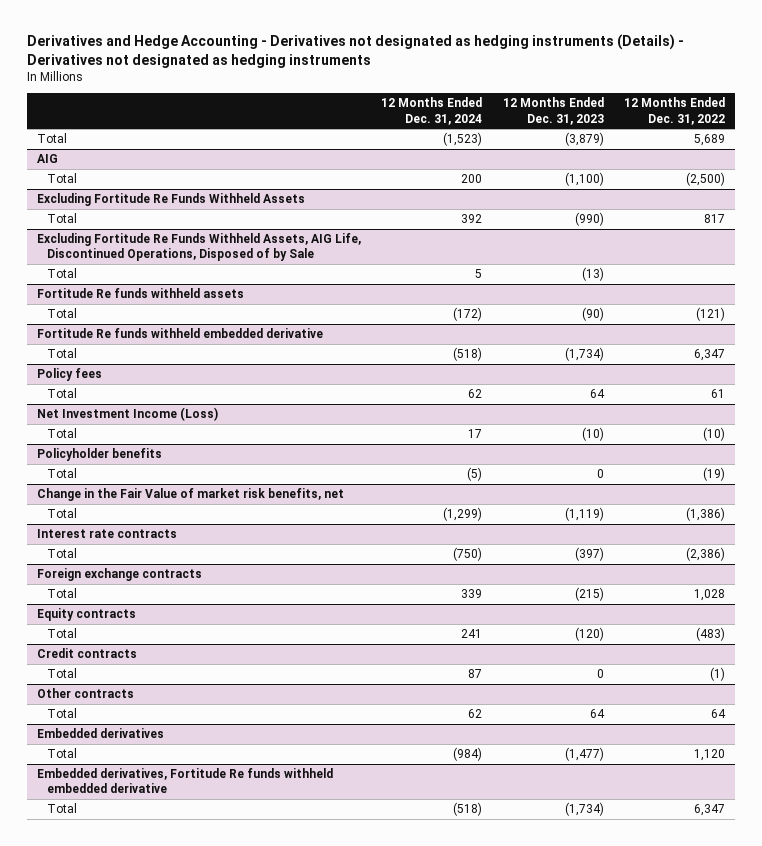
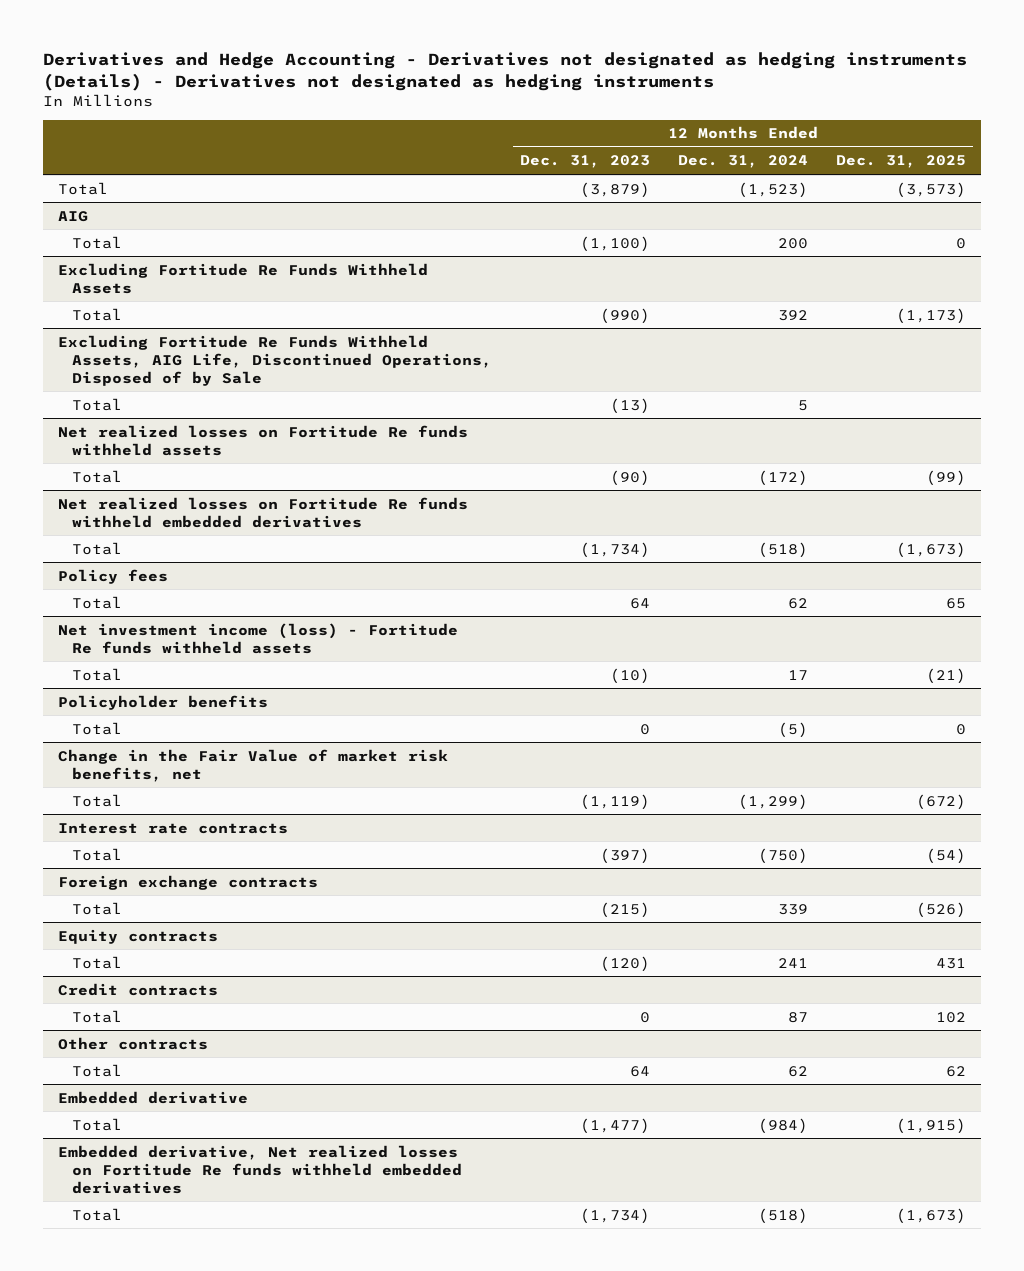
- | 12 Months Ended Dec. 31, 2024 | 12 Months Ended Dec. 31, 2023 | 12 Months Ended Dec. 31, 2022
+ | 12 Months Ended Dec. 31, 2023 | 12 Months Ended Dec. 31, 2024 | 12 Months Ended Dec. 31, 2025
- Fortitude Re funds withheld assets
+ Net realized losses on Fortitude Re funds withheld assets
- Fortitude Re funds withheld embedded derivative
+ Net realized losses on Fortitude Re funds withheld embedded derivatives
- Net Investment Income (Loss)
+ Net investment income (loss) - Fortitude Re funds withheld assets
- Embedded derivatives
+ Embedded derivative
- Embedded derivatives, Fortitude Re funds withheld embedded derivative
+ Embedded derivative, Net realized losses on Fortitude Re funds withheld embedded derivatives

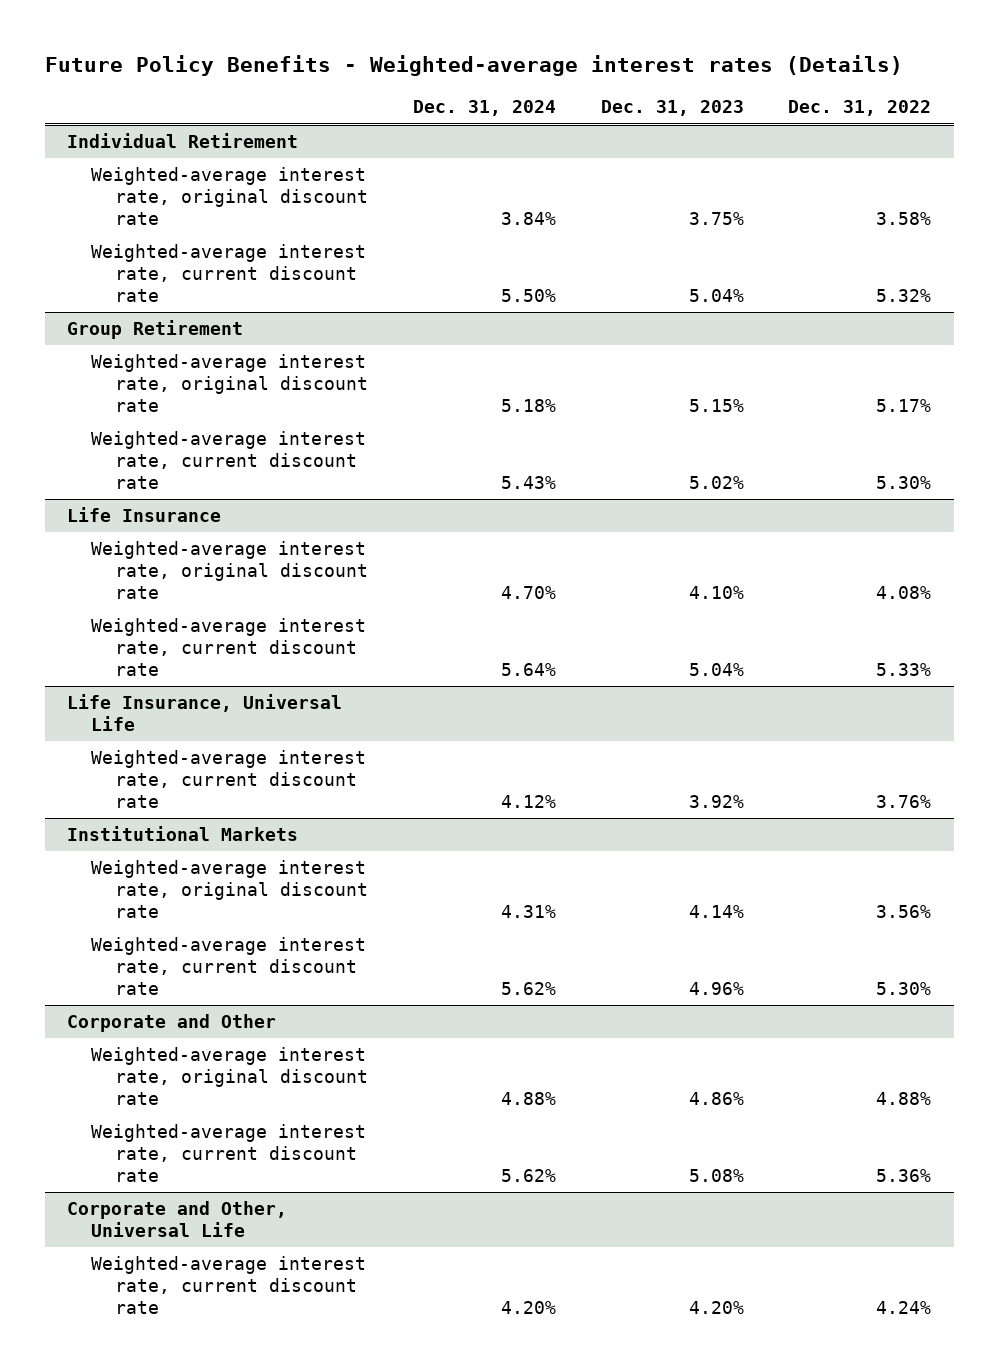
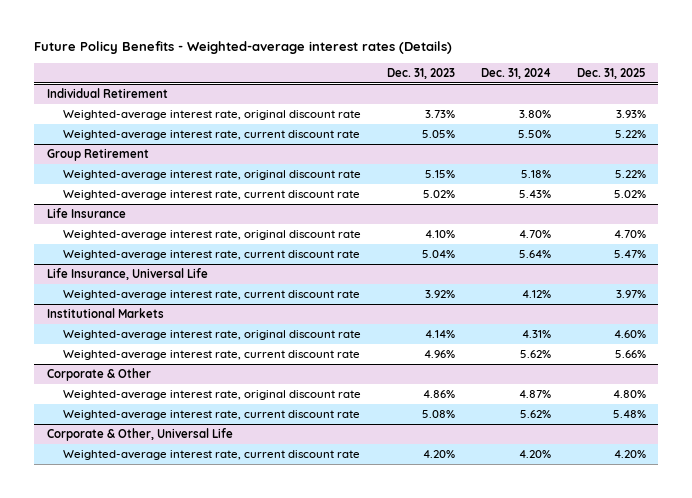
- | Dec. 31, 2024 | Dec. 31, 2023 | Dec. 31, 2022
+ | Dec. 31, 2023 | Dec. 31, 2024 | Dec. 31, 2025
@ Individual Retirement
- Weighted-average interest rate, original discount rate | 3.84% | 3.75% | 3.58%
- Weighted-average interest rate, current discount rate | 5.50% | 5.04% | 5.32%
+ Weighted-average interest rate, original discount rate | 3.73% | 3.80% | 3.93%
+ Weighted-average interest rate, current discount rate | 5.05% | 5.50% | 5.22%
- Corporate and Other
- Weighted-average interest rate, original discount rate | 4.88% | 4.86% | 4.88%
+ Corporate & Other
+ Weighted-average interest rate, original discount rate | 4.86% | 4.87% | 4.80%
- Corporate and Other, Universal Life
+ Corporate & Other, Universal Life

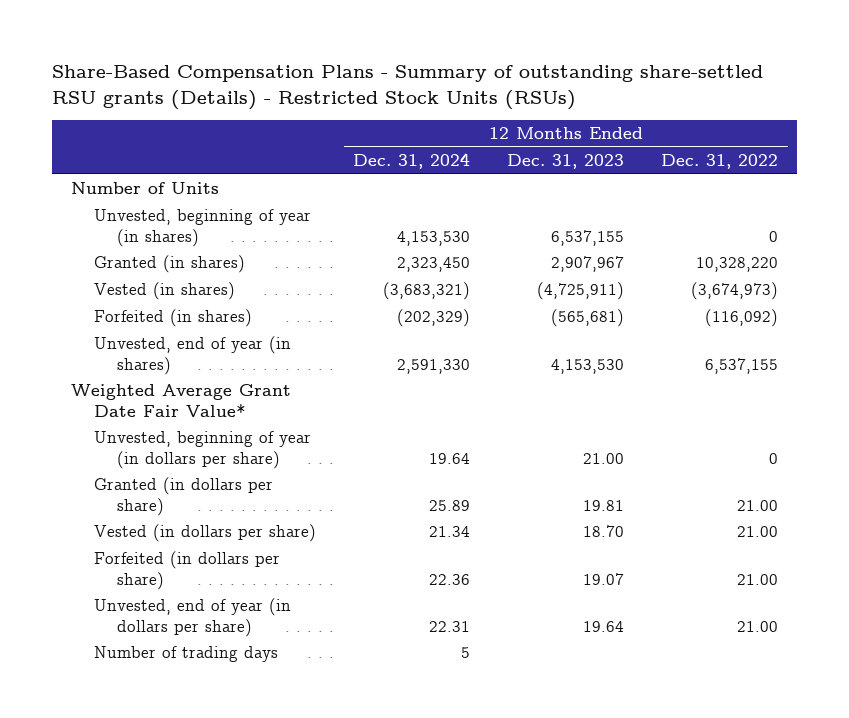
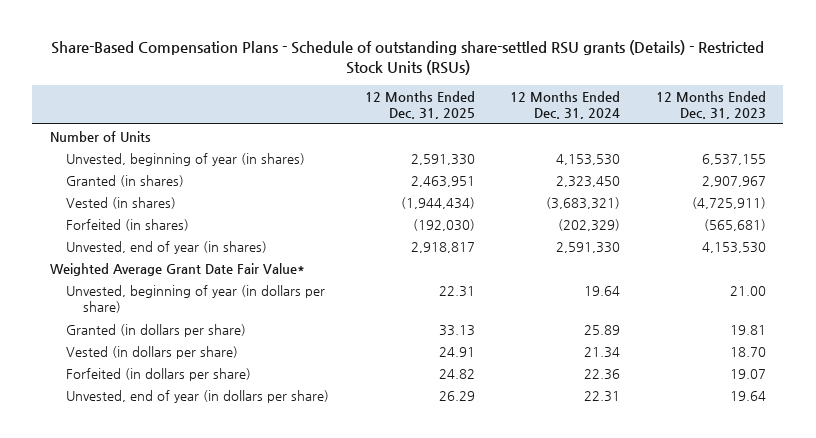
- Share-Based Compensation Plans - Summary of outstanding share-settled RSU grants (Details) - Restricted Stock Units (RSUs)
+ Share-Based Compensation Plans - Schedule of outstanding share-settled RSU grants (Details) - Restricted Stock Units (RSUs)
- | 12 Months Ended Dec. 31, 2024 | 12 Months Ended Dec. 31, 2023 | 12 Months Ended Dec. 31, 2022
+ | 12 Months Ended Dec. 31, 2025 | 12 Months Ended Dec. 31, 2024 | 12 Months Ended Dec. 31, 2023
- Number of trading days | 5 | |

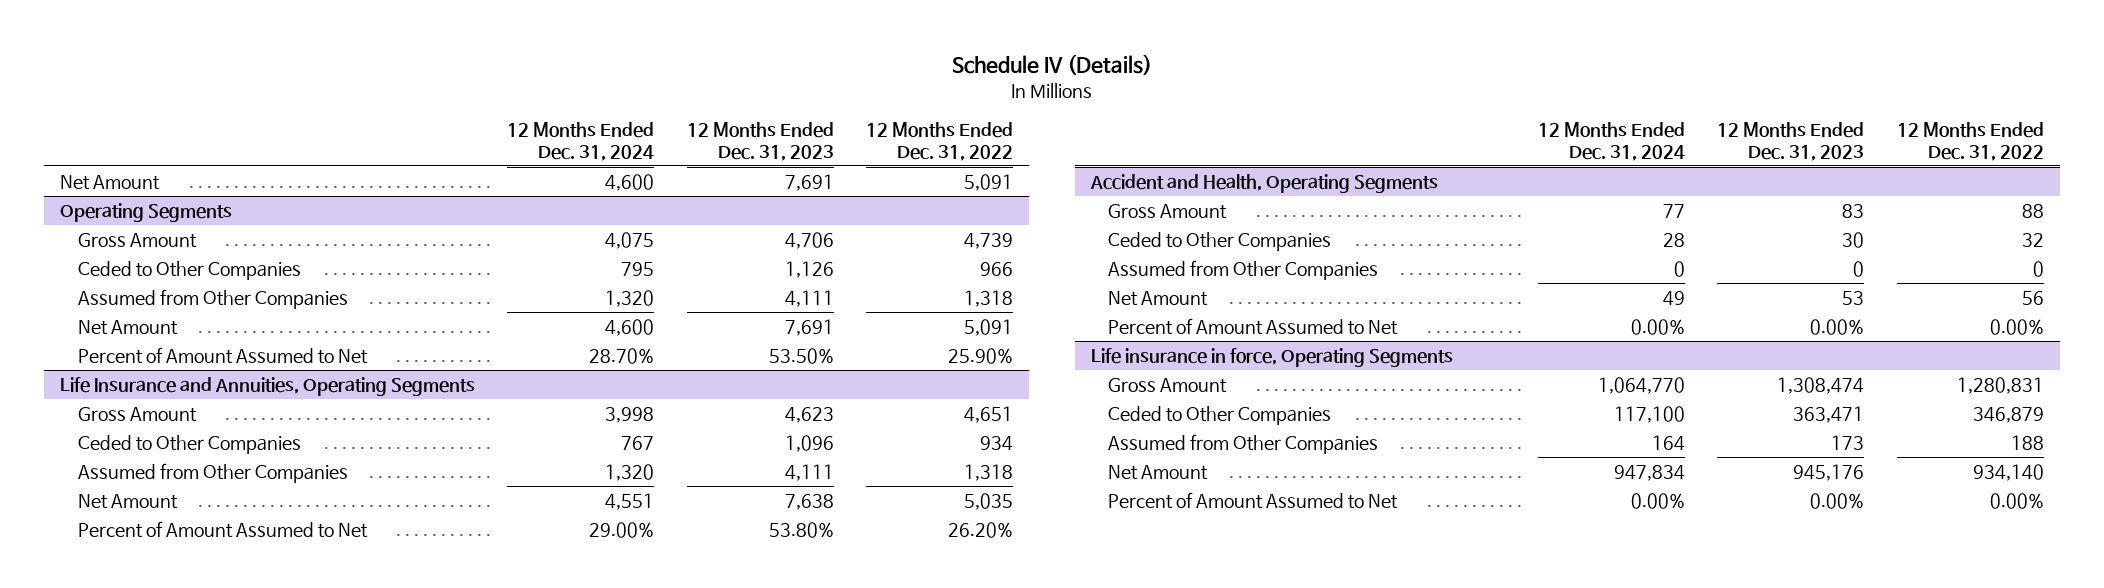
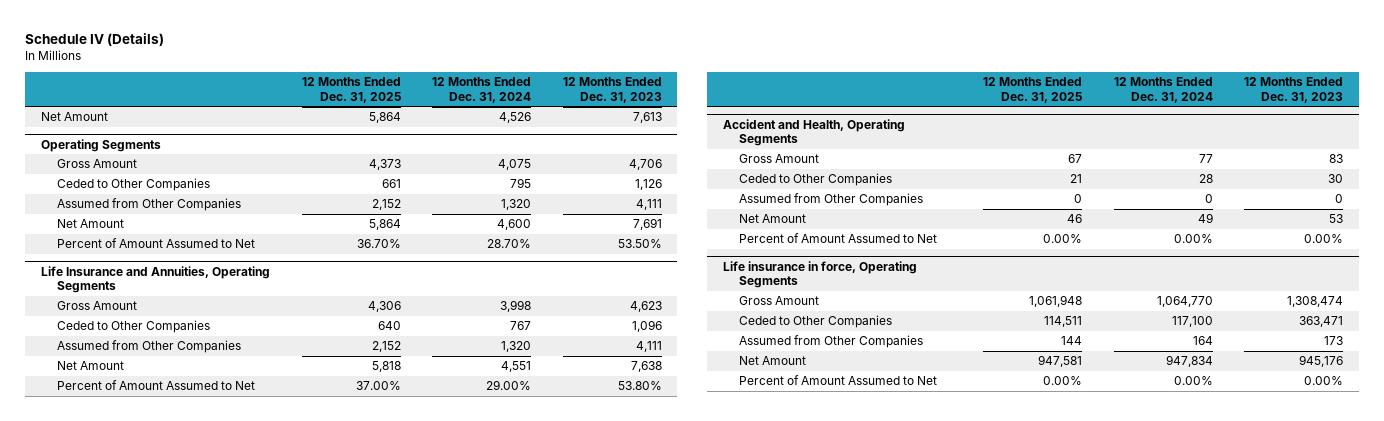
- | 12 Months Ended Dec. 31, 2024 | 12 Months Ended Dec. 31, 2023 | 12 Months Ended Dec. 31, 2022
+ | 12 Months Ended Dec. 31, 2025 | 12 Months Ended Dec. 31, 2024 | 12 Months Ended Dec. 31, 2023
- Net Amount | 4,600 | 7,691 | 5,091
+ Net Amount | 5,864 | 4,526 | 7,613

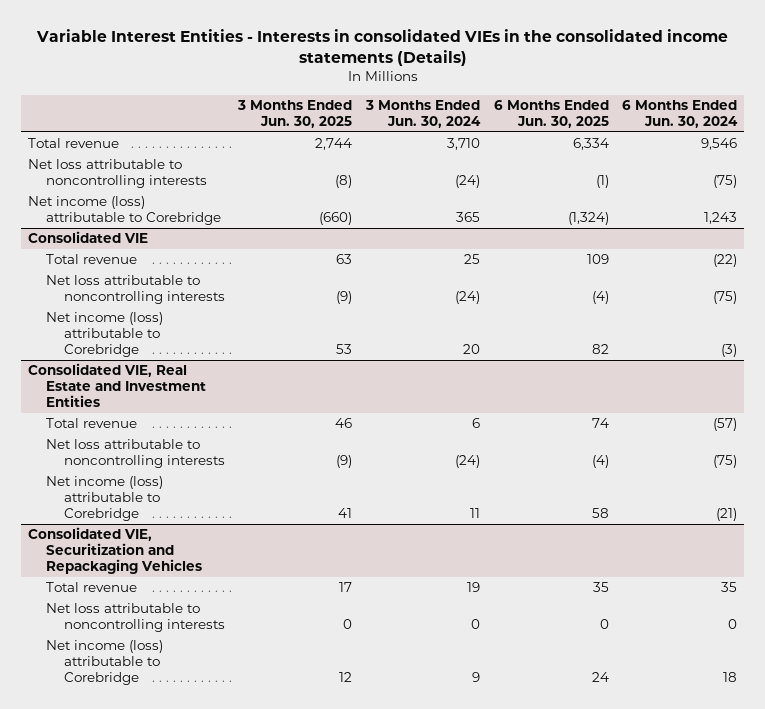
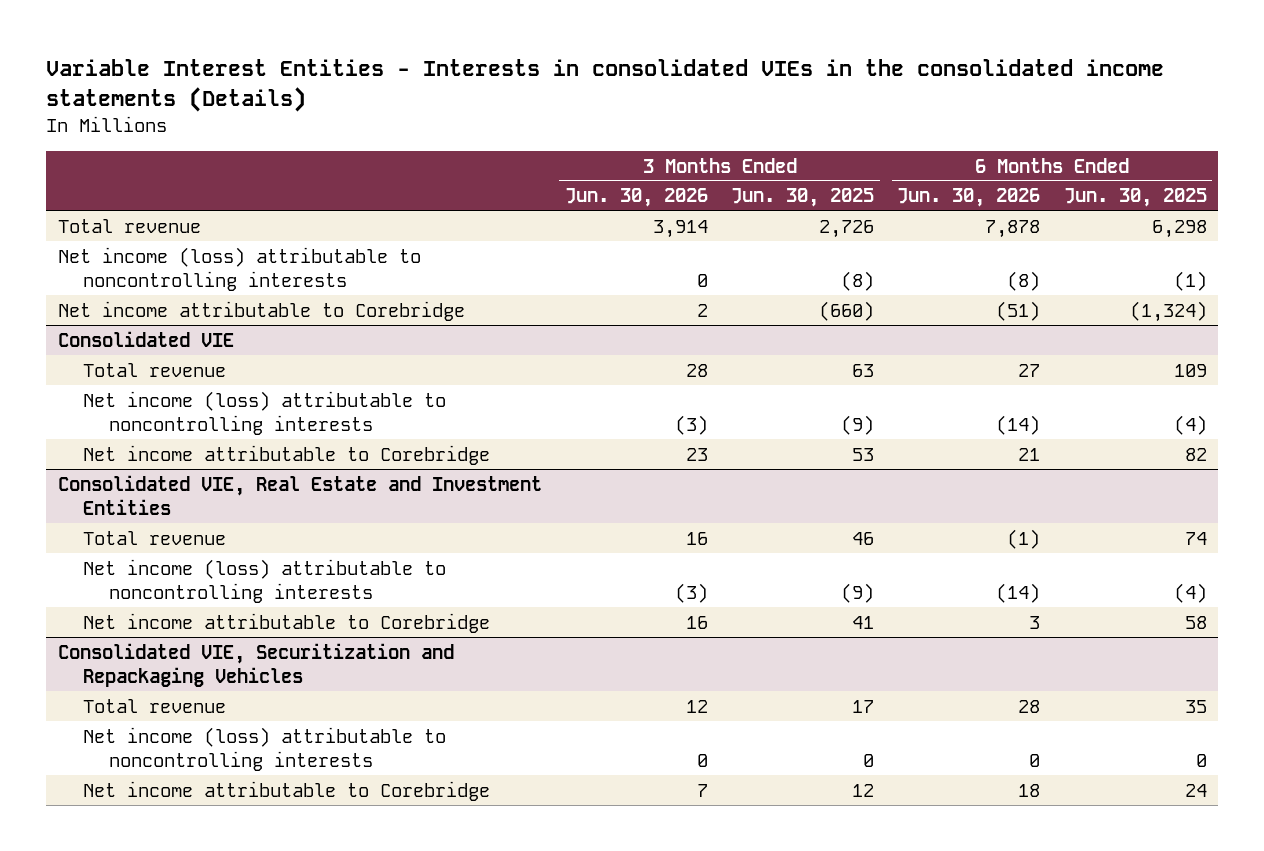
- | 3 Months Ended Jun. 30, 2025 | 3 Months Ended Jun. 30, 2024 | 6 Months Ended Jun. 30, 2025 | 6 Months Ended Jun. 30, 2024
+ | 3 Months Ended Jun. 30, 2026 | 3 Months Ended Jun. 30, 2025 | 6 Months Ended Jun. 30, 2026 | 6 Months Ended Jun. 30, 2025
- Total revenue | 2,744 | 3,710 | 6,334 | 9,546
- Net loss attributable to noncontrolling interests | (8) | (24) | (1) | (75)
- Net income (loss) attributable to Corebridge | (660) | 365 | (1,324) | 1,243
+ Total revenue | 3,914 | 2,726 | 7,878 | 6,298
+ Net income (loss) attributable to noncontrolling interests | 0 | (8) | (8) | (1)
+ Net income attributable to Corebridge | 2 | (660) | (51) | (1,324)
@ Consolidated VIE
- Net loss attributable to noncontrolling interests | (9) | (24) | (4) | (75)
- Net income (loss) attributable to Corebridge | 53 | 20 | 82 | (3)
+ Net income (loss) attributable to noncontrolling interests | (3) | (9) | (14) | (4)
+ Net income attributable to Corebridge | 23 | 53 | 21 | 82
@ Consolidated VIE, Real Estate and Investment Entities
- Net loss attributable to noncontrolling interests | (9) | (24) | (4) | (75)
- Net income (loss) attributable to Corebridge | 41 | 11 | 58 | (21)
+ Net income (loss) attributable to noncontrolling interests | (3) | (9) | (14) | (4)
+ Net income attributable to Corebridge | 16 | 41 | 3 | 58
@ Consolidated VIE, Securitization and Repackaging Vehicles
- Net loss attributable to noncontrolling interests | 0 | 0 | 0 | 0
- Net income (loss) attributable to Corebridge | 12 | 9 | 24 | 18
+ Net income (loss) attributable to noncontrolling interests | 0 | 0 | 0 | 0
+ Net income attributable to Corebridge | 7 | 12 | 18 | 24

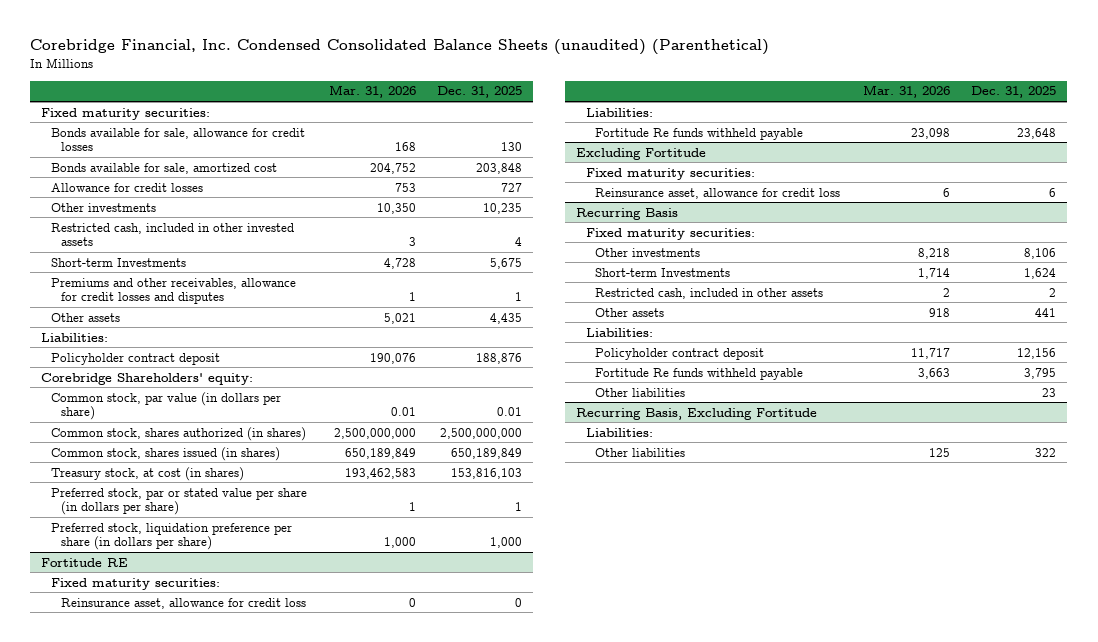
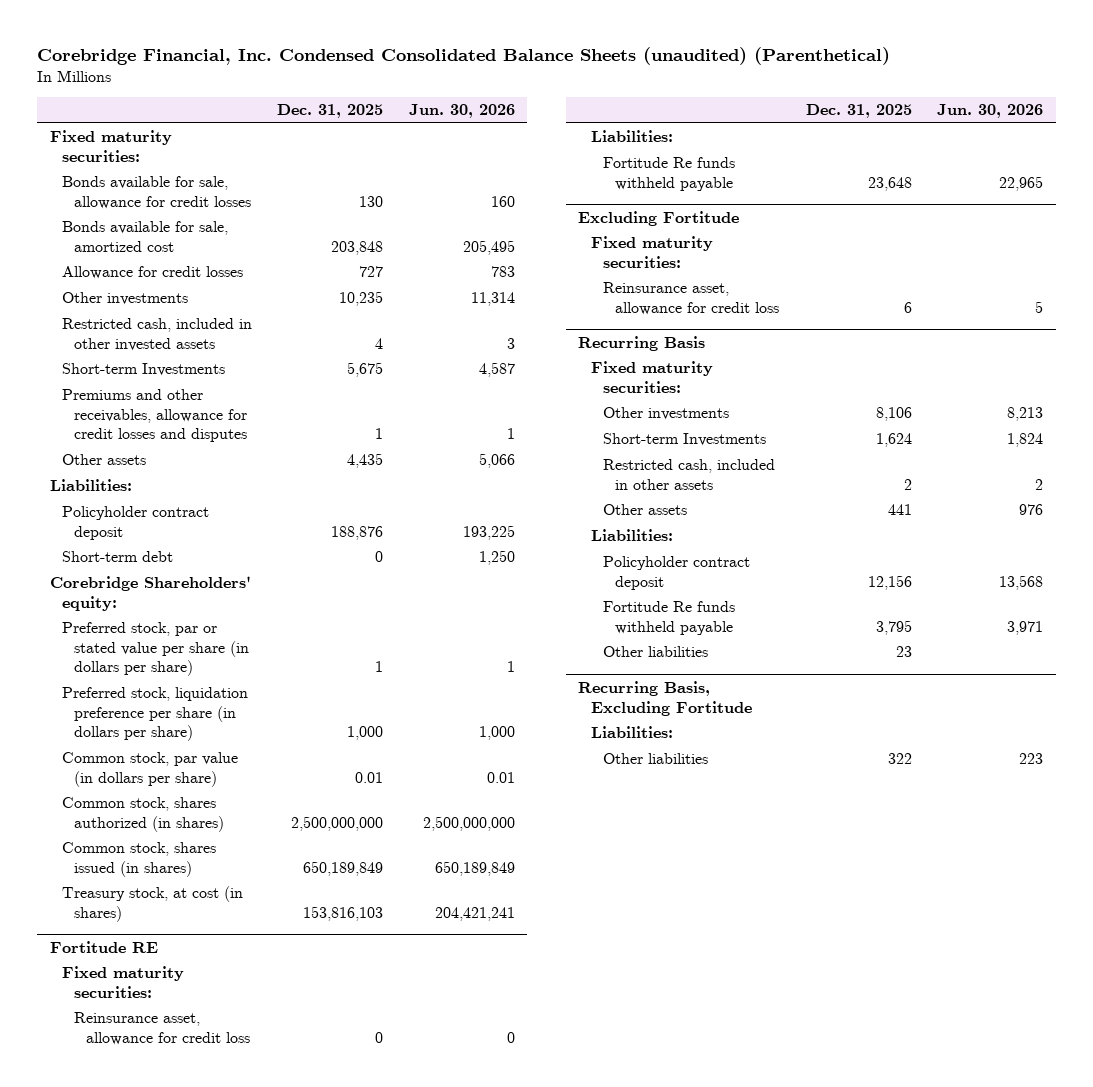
- | Mar. 31, 2026 | Dec. 31, 2025
+ | Dec. 31, 2025 | Jun. 30, 2026
+ Short-term debt | 0 | 1,250
moved up: Preferred stock, par or stated value per share (in dollars per share) | 1 | 1
moved up: Preferred stock, liquidation preference per share (in dollars per share) | 1,000 | 1,000

